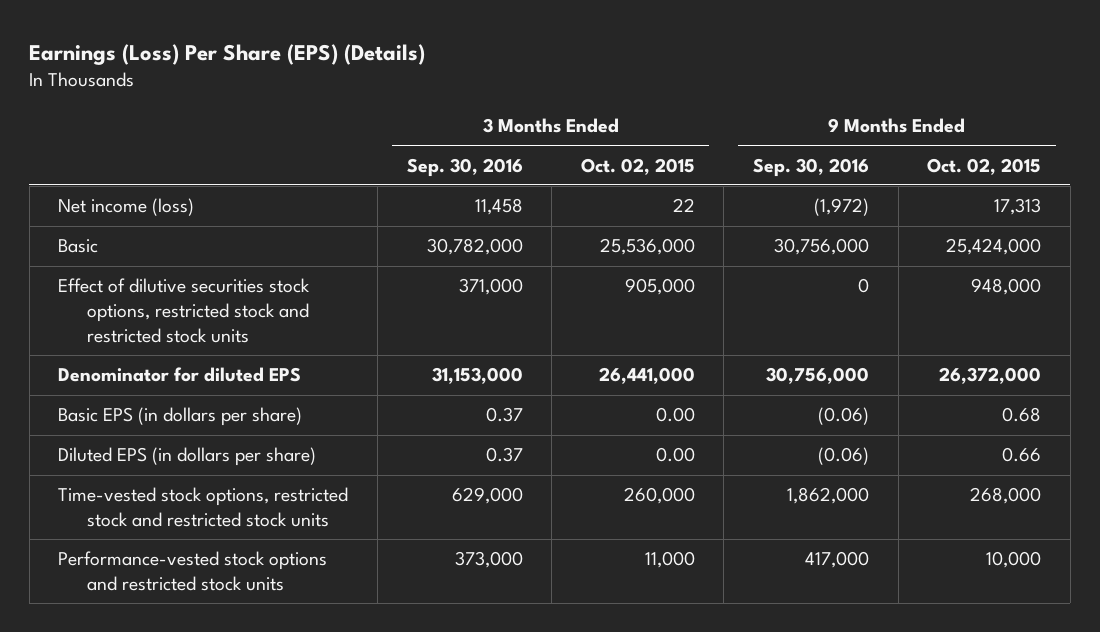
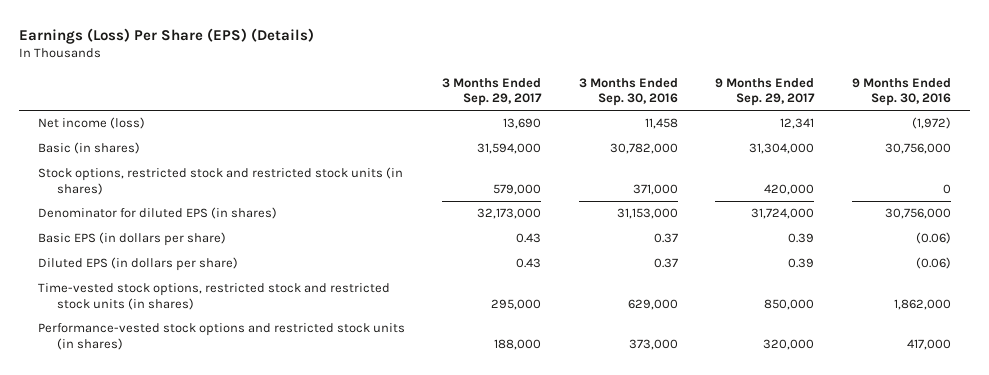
- | 3 Months Ended Sep. 30, 2016 | 3 Months Ended Oct. 02, 2015 | 9 Months Ended Sep. 30, 2016 | 9 Months Ended Oct. 02, 2015
+ | 3 Months Ended Sep. 29, 2017 | 3 Months Ended Sep. 30, 2016 | 9 Months Ended Sep. 29, 2017 | 9 Months Ended Sep. 30, 2016
- Basic | 30,782,000 | 25,536,000 | 30,756,000 | 25,424,000
- Effect of dilutive securities stock options, restricted stock and restricted stock units | 371,000 | 905,000 | 0 | 948,000
- Denominator for diluted EPS | 31,153,000 | 26,441,000 | 30,756,000 | 26,372,000
+ Basic (in shares) | 31,594,000 | 30,782,000 | 31,304,000 | 30,756,000
+ Stock options, restricted stock and restricted stock units (in shares) | 579,000 | 371,000 | 420,000 | 0
+ Denominator for diluted EPS (in shares) | 32,173,000 | 31,153,000 | 31,724,000 | 30,756,000
- Time-vested stock options, restricted stock and restricted stock units | 629,000 | 260,000 | 1,862,000 | 268,000
- Performance-vested stock options and restricted stock units | 373,000 | 11,000 | 417,000 | 10,000
+ Time-vested stock options, restricted stock and restricted stock units (in shares) | 295,000 | 629,000 | 850,000 | 1,862,000
+ Performance-vested stock options and restricted stock units (in shares) | 188,000 | 373,000 | 320,000 | 417,000

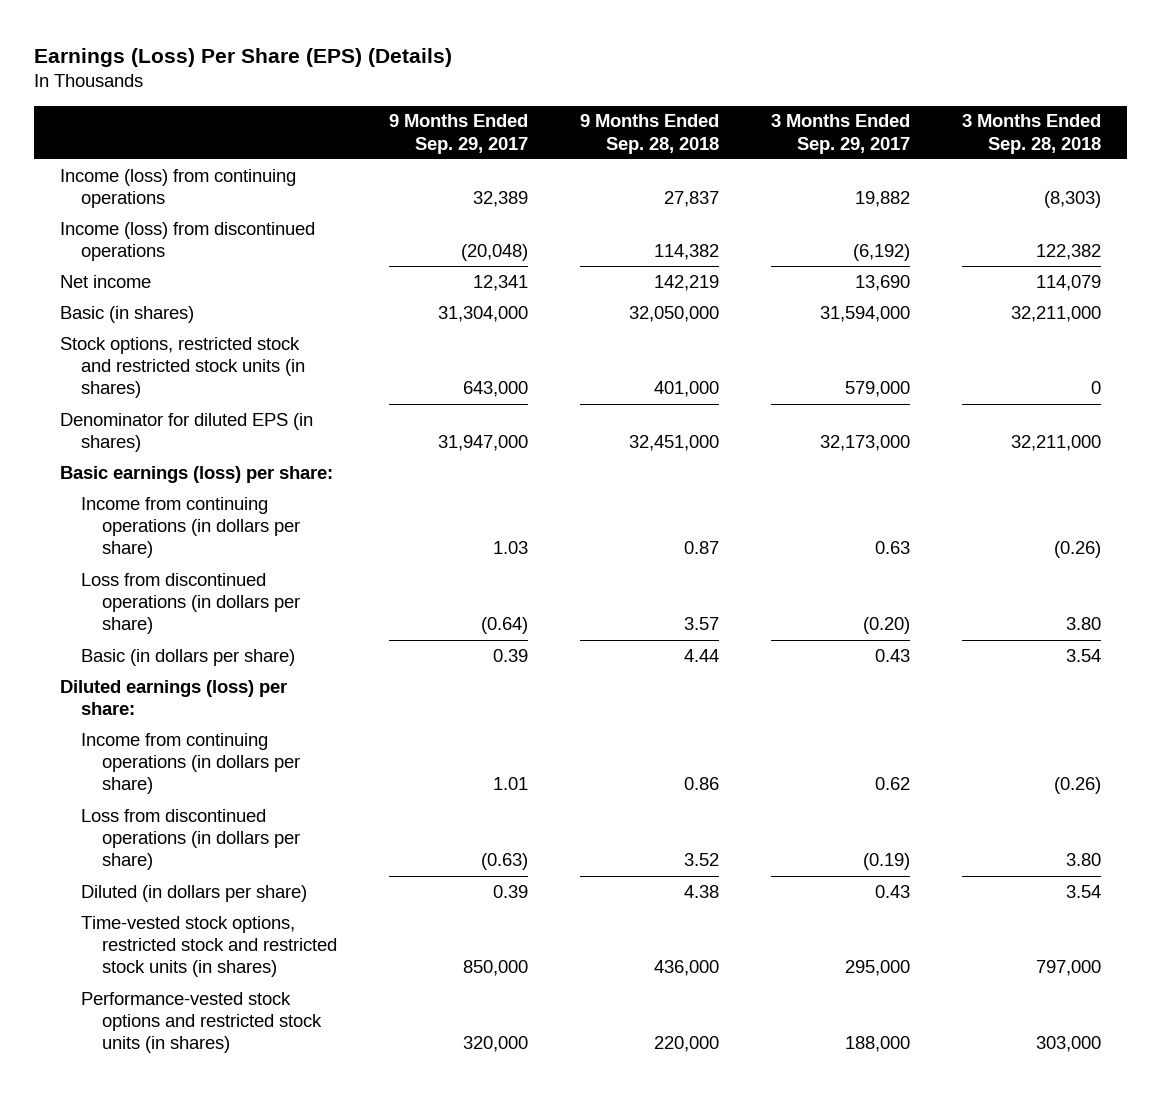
- | 3 Months Ended Sep. 29, 2017 | 3 Months Ended Sep. 30, 2016 | 9 Months Ended Sep. 29, 2017 | 9 Months Ended Sep. 30, 2016
+ | 9 Months Ended Sep. 29, 2017 | 9 Months Ended Sep. 28, 2018 | 3 Months Ended Sep. 29, 2017 | 3 Months Ended Sep. 28, 2018
- Net income (loss) | 13,690 | 11,458 | 12,341 | (1,972)
+ Income (loss) from continuing operations | 32,389 | 27,837 | 19,882 | (8,303)
+ Income (loss) from discontinued operations | (20,048) | 114,382 | (6,192) | 122,382
+ Net income | 12,341 | 142,219 | 13,690 | 114,079
- Stock options, restricted stock and restricted stock units (in shares) | 579,000 | 371,000 | 420,000 | 0
- Denominator for diluted EPS (in shares) | 32,173,000 | 31,153,000 | 31,724,000 | 30,756,000
- Basic EPS (in dollars per share) | 0.43 | 0.37 | 0.39 | (0.06)
- Diluted EPS (in dollars per share) | 0.43 | 0.37 | 0.39 | (0.06)
+ Stock options, restricted stock and restricted stock units (in shares) | 643,000 | 401,000 | 579,000 | 0
+ Denominator for diluted EPS (in shares) | 31,947,000 | 32,451,000 | 32,173,000 | 32,211,000
+ Basic earnings (loss) per share:
+ Income from continuing operations (in dollars per share) | 1.03 | 0.87 | 0.63 | (0.26)
+ Loss from discontinued operations (in dollars per share) | (0.64) | 3.57 | (0.20) | 3.80
+ Basic (in dollars per share) | 0.39 | 4.44 | 0.43 | 3.54
+ Diluted earnings (loss) per share:
+ Income from continuing operations (in dollars per share) | 1.01 | 0.86 | 0.62 | (0.26)
+ Loss from discontinued operations (in dollars per share) | (0.63) | 3.52 | (0.19) | 3.80
+ Diluted (in dollars per share) | 0.39 | 4.38 | 0.43 | 3.54

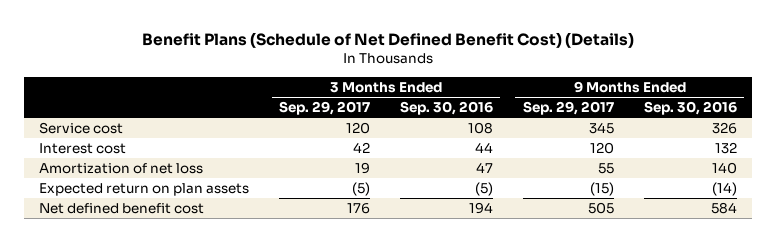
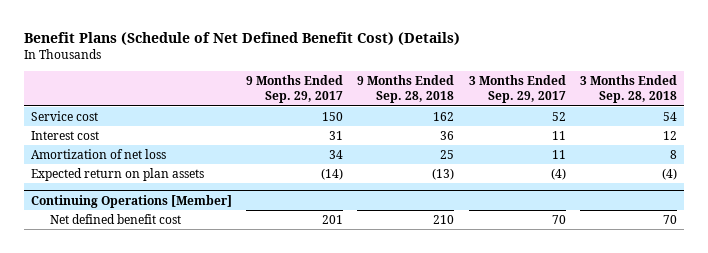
- | 3 Months Ended Sep. 29, 2017 | 3 Months Ended Sep. 30, 2016 | 9 Months Ended Sep. 29, 2017 | 9 Months Ended Sep. 30, 2016
+ | 9 Months Ended Sep. 29, 2017 | 9 Months Ended Sep. 28, 2018 | 3 Months Ended Sep. 29, 2017 | 3 Months Ended Sep. 28, 2018
- Service cost | 120 | 108 | 345 | 326
- Interest cost | 42 | 44 | 120 | 132
- Amortization of net loss | 19 | 47 | 55 | 140
- Expected return on plan assets | (5) | (5) | (15) | (14)
- Net defined benefit cost | 176 | 194 | 505 | 584
+ Service cost | 150 | 162 | 52 | 54
+ Interest cost | 31 | 36 | 11 | 12
+ Amortization of net loss | 34 | 25 | 11 | 8
+ Expected return on plan assets | (14) | (13) | (4) | (4)
+ Continuing Operations [Member]
+ Net defined benefit cost | 201 | 210 | 70 | 70

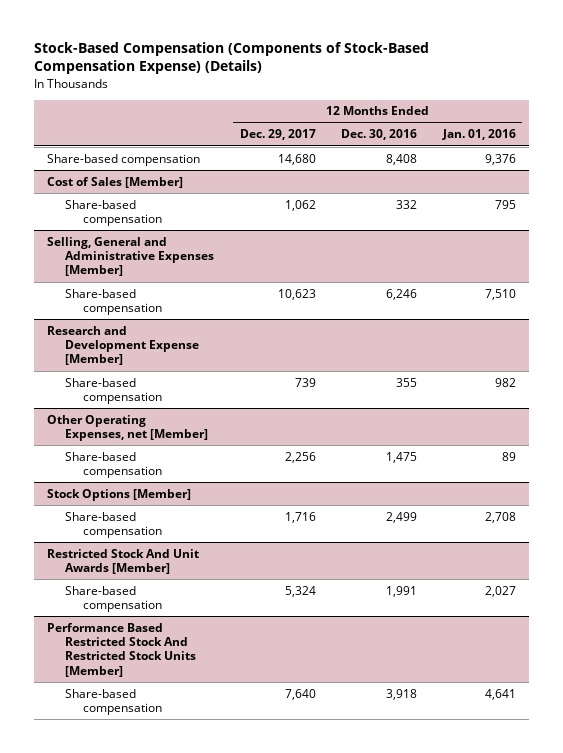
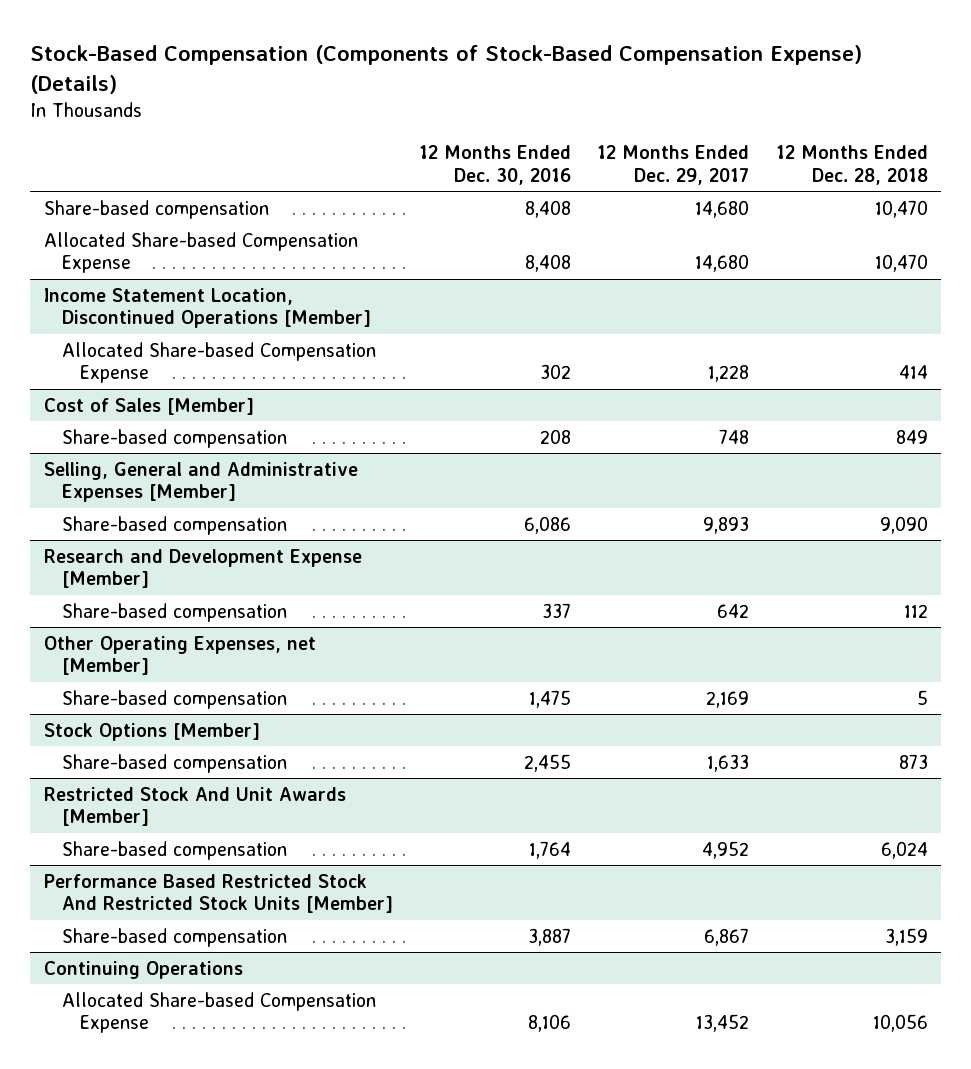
- | 12 Months Ended Dec. 29, 2017 | 12 Months Ended Dec. 30, 2016 | 12 Months Ended Jan. 01, 2016
+ | 12 Months Ended Dec. 30, 2016 | 12 Months Ended Dec. 29, 2017 | 12 Months Ended Dec. 28, 2018
+ Allocated Share-based Compensation Expense | 8,408 | 14,680 | 10,470
+ Income Statement Location, Discontinued Operations [Member]
+ Allocated Share-based Compensation Expense | 302 | 1,228 | 414
@ Cost of Sales [Member]
- Share-based compensation | 1,062 | 332 | 795
+ Share-based compensation | 208 | 748 | 849
@ Selling, General and Administrative Expenses [Member]
- Share-based compensation | 10,623 | 6,246 | 7,510
+ Share-based compensation | 6,086 | 9,893 | 9,090
@ Research and Development Expense [Member]
- Share-based compensation | 739 | 355 | 982
+ Share-based compensation | 337 | 642 | 112
@ Other Operating Expenses, net [Member]
- Share-based compensation | 2,256 | 1,475 | 89
+ Share-based compensation | 1,475 | 2,169 | 5
@ Stock Options [Member]
- Share-based compensation | 1,716 | 2,499 | 2,708
+ Share-based compensation | 2,455 | 1,633 | 873
@ Restricted Stock And Unit Awards [Member]
- Share-based compensation | 5,324 | 1,991 | 2,027
+ Share-based compensation | 1,764 | 4,952 | 6,024
@ Performance Based Restricted Stock And Restricted Stock Units [Member]
- Share-based compensation | 7,640 | 3,918 | 4,641
+ Share-based compensation | 3,887 | 6,867 | 3,159
+ Continuing Operations
+ Allocated Share-based Compensation Expense | 8,106 | 13,452 | 10,056

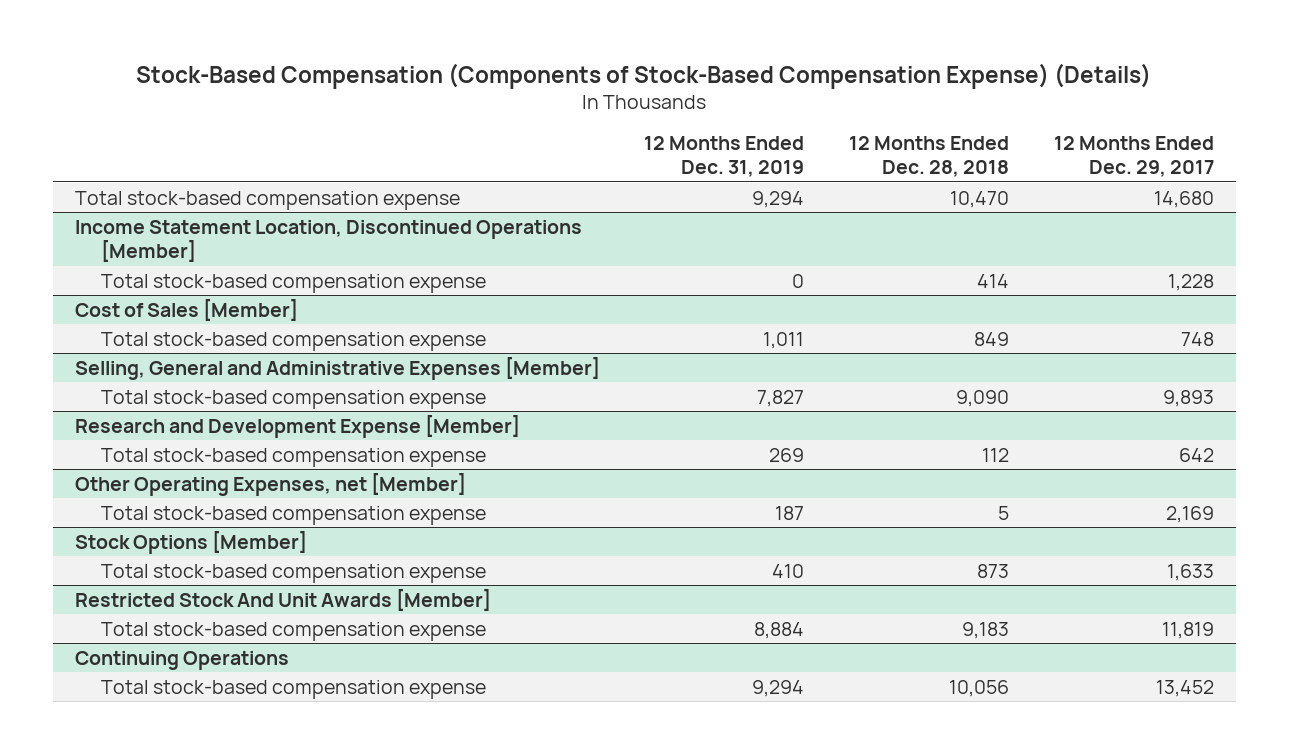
- | 12 Months Ended Dec. 30, 2016 | 12 Months Ended Dec. 29, 2017 | 12 Months Ended Dec. 28, 2018
+ | 12 Months Ended Dec. 31, 2019 | 12 Months Ended Dec. 28, 2018 | 12 Months Ended Dec. 29, 2017
- Share-based compensation | 8,408 | 14,680 | 10,470
- Allocated Share-based Compensation Expense | 8,408 | 14,680 | 10,470
+ Total stock-based compensation expense | 9,294 | 10,470 | 14,680
@ Income Statement Location, Discontinued Operations [Member]
- Allocated Share-based Compensation Expense | 302 | 1,228 | 414
+ Total stock-based compensation expense | 0 | 414 | 1,228
@ Cost of Sales [Member]
- Share-based compensation | 208 | 748 | 849
+ Total stock-based compensation expense | 1,011 | 849 | 748
@ Selling, General and Administrative Expenses [Member]
- Share-based compensation | 6,086 | 9,893 | 9,090
+ Total stock-based compensation expense | 7,827 | 9,090 | 9,893
@ Research and Development Expense [Member]
- Share-based compensation | 337 | 642 | 112
+ Total stock-based compensation expense | 269 | 112 | 642
@ Other Operating Expenses, net [Member]
- Share-based compensation | 1,475 | 2,169 | 5
+ Total stock-based compensation expense | 187 | 5 | 2,169
@ Stock Options [Member]
- Share-based compensation | 2,455 | 1,633 | 873
+ Total stock-based compensation expense | 410 | 873 | 1,633
@ Restricted Stock And Unit Awards [Member]
- Share-based compensation | 1,764 | 4,952 | 6,024
- Performance Based Restricted Stock And Restricted Stock Units [Member]
- Share-based compensation | 3,887 | 6,867 | 3,159
@ Restricted Stock And Unit Awards [Member]
+ Total stock-based compensation expense | 8,884 | 9,183 | 11,819
@ Continuing Operations
- Allocated Share-based Compensation Expense | 8,106 | 13,452 | 10,056
+ Total stock-based compensation expense | 9,294 | 10,056 | 13,452

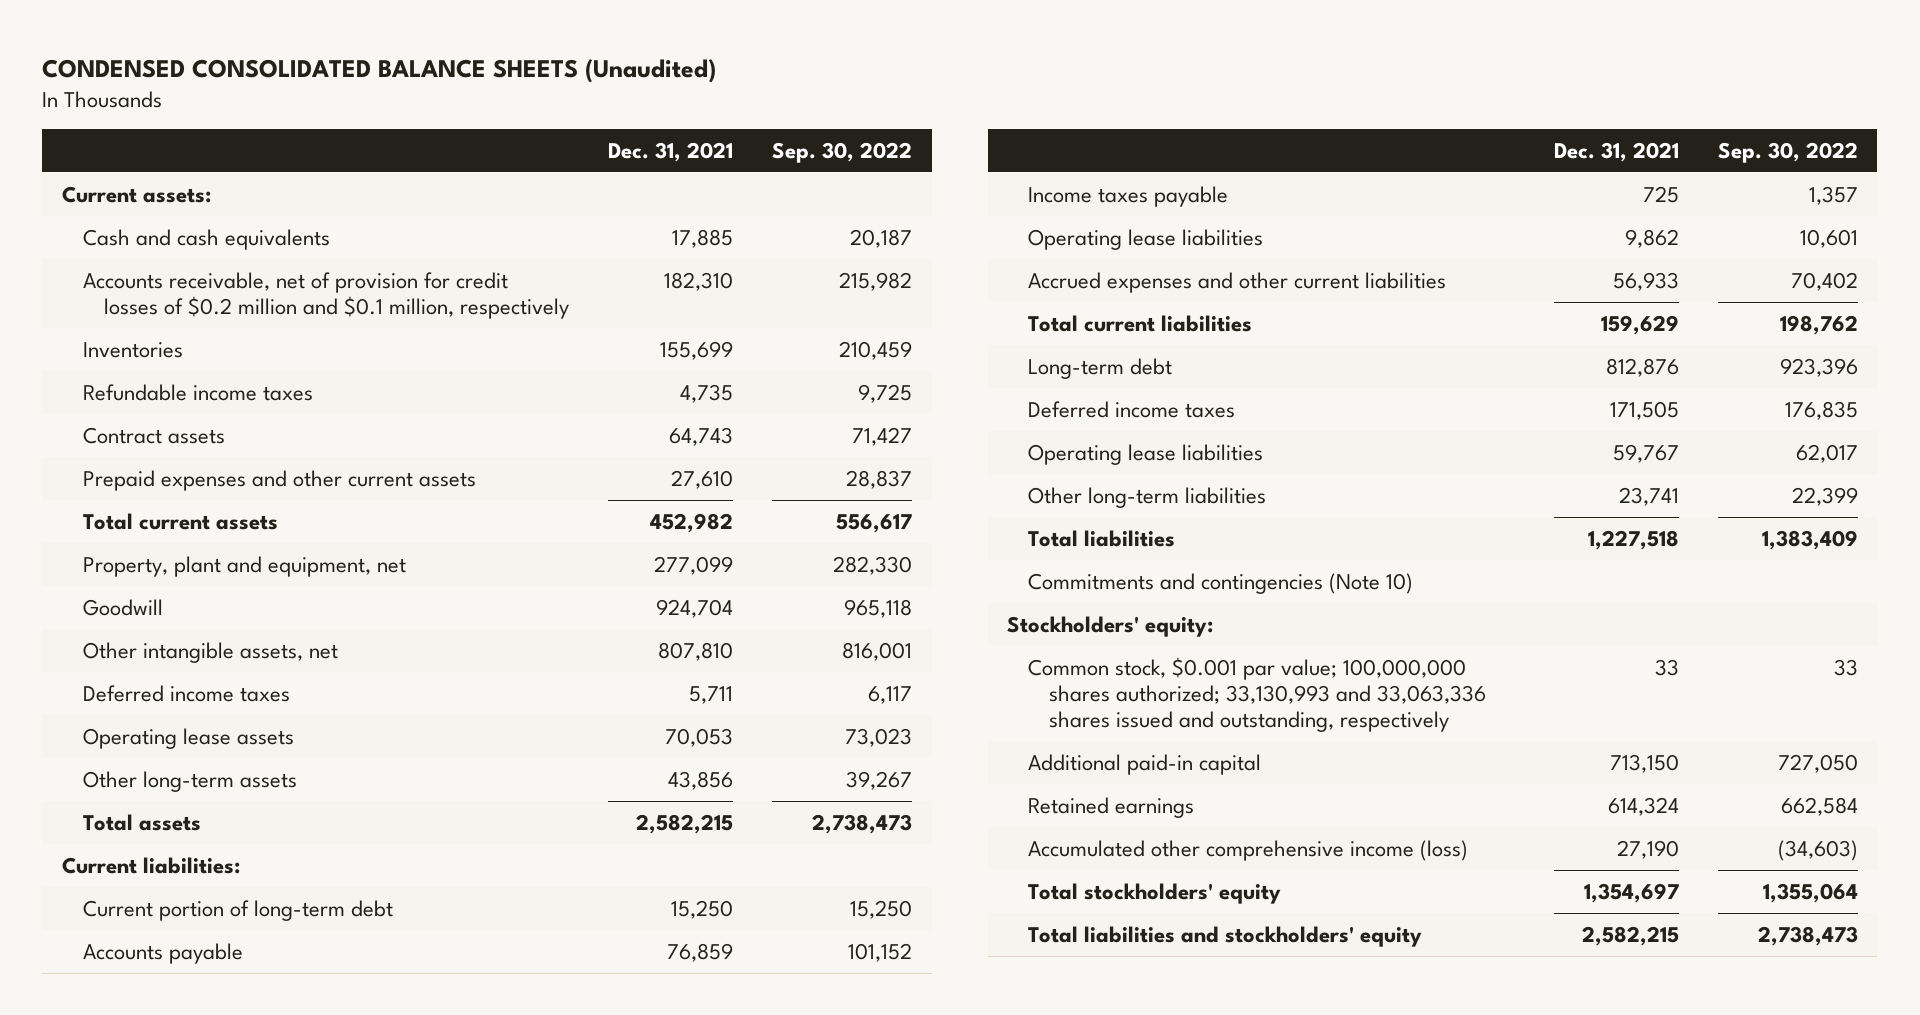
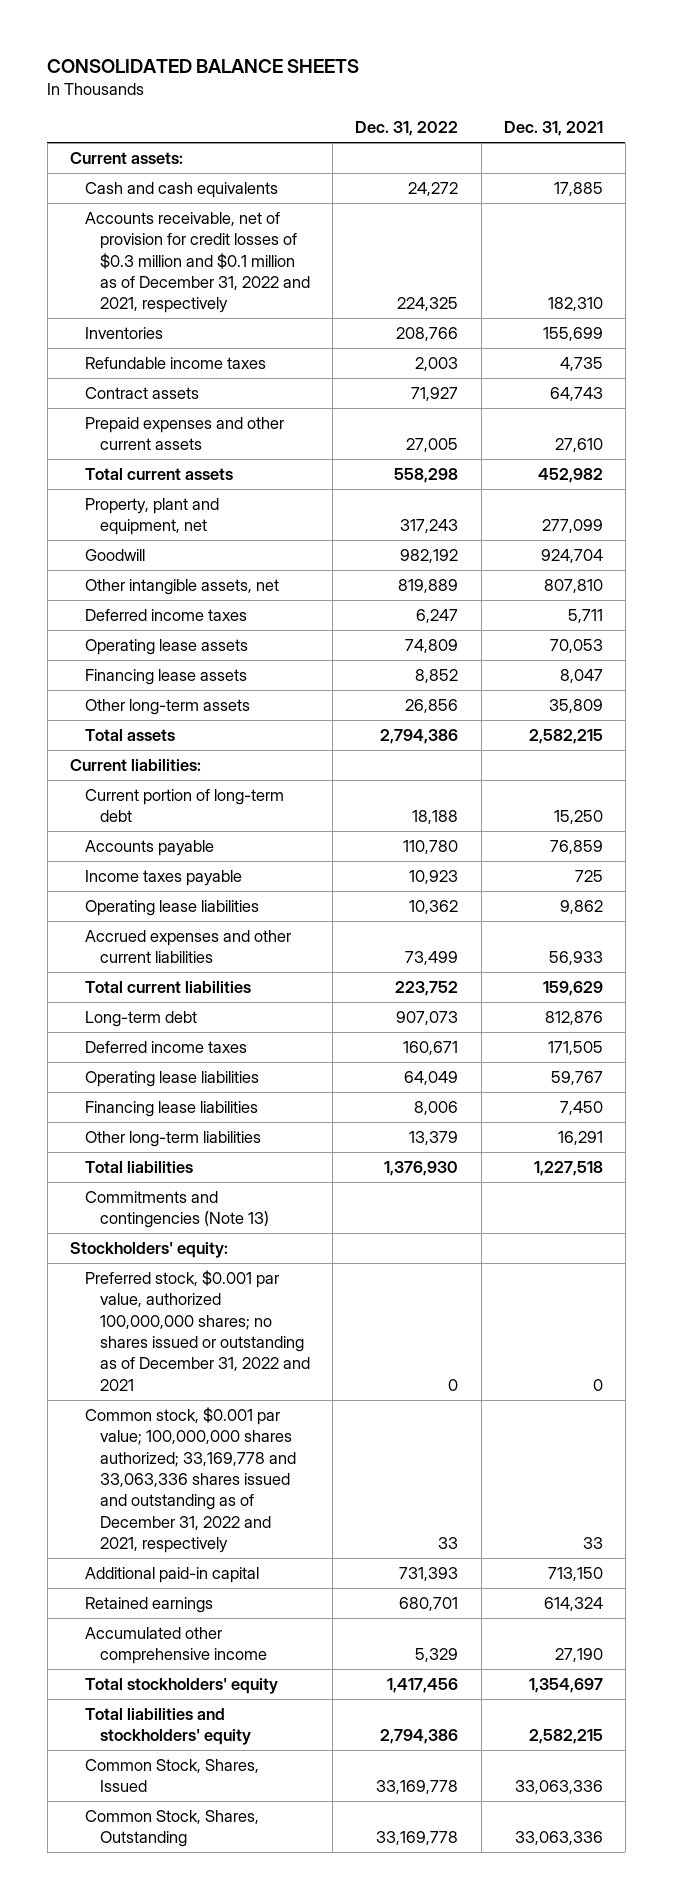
- CONDENSED CONSOLIDATED BALANCE SHEETS (Unaudited)
+ CONSOLIDATED BALANCE SHEETS
- | Dec. 31, 2021 | Sep. 30, 2022
+ | Dec. 31, 2022 | Dec. 31, 2021
- Accounts receivable, net of provision for credit losses of $0.2 million and $0.1 million, respectively | 182,310 | 215,982
+ Accounts receivable, net of provision for credit losses of $0.3 million and $0.1 million as of December 31, 2022 and 2021, respectively | 224,325 | 182,310
- Other long-term assets | 43,856 | 39,267
+ Financing lease assets | 8,852 | 8,047
+ Other long-term assets | 26,856 | 35,809
- Other long-term liabilities | 23,741 | 22,399
+ Financing lease liabilities | 8,006 | 7,450
+ Other long-term liabilities | 13,379 | 16,291
- Commitments and contingencies (Note 10)
+ Commitments and contingencies (Note 13)
- Common stock, $0.001 par value; 100,000,000 shares authorized; 33,130,993 and 33,063,336 shares issued and outstanding, respectively | 33 | 33
+ Preferred stock, $0.001 par value, authorized 100,000,000 shares; no shares issued or outstanding as of December 31, 2022 and 2021 | 0 | 0
+ Common stock, $0.001 par value; 100,000,000 shares authorized; 33,169,778 and 33,063,336 shares issued and outstanding as of December 31, 2022 and 2021, respectively | 33 | 33
- Accumulated other comprehensive income (loss) | 27,190 | (34,603)
+ Accumulated other comprehensive income | 5,329 | 27,190
+ Common Stock, Shares, Issued | 33,169,778 | 33,063,336
+ Common Stock, Shares, Outstanding | 33,169,778 | 33,063,336

